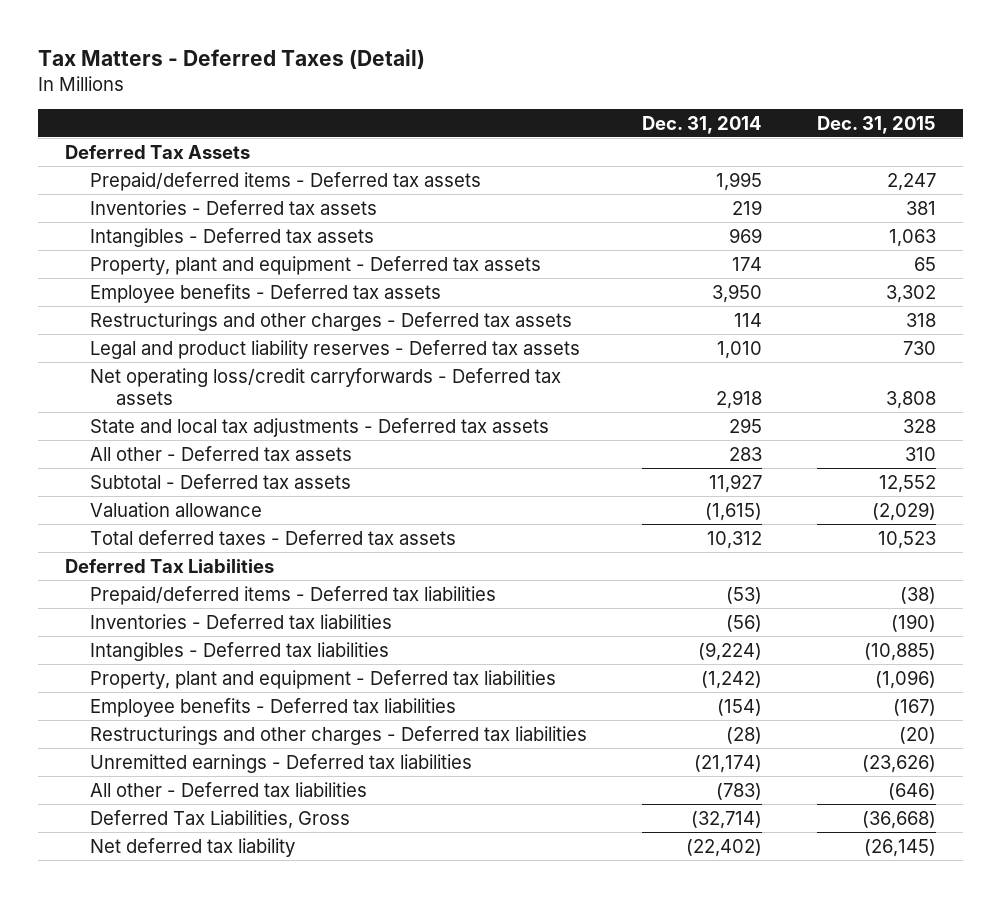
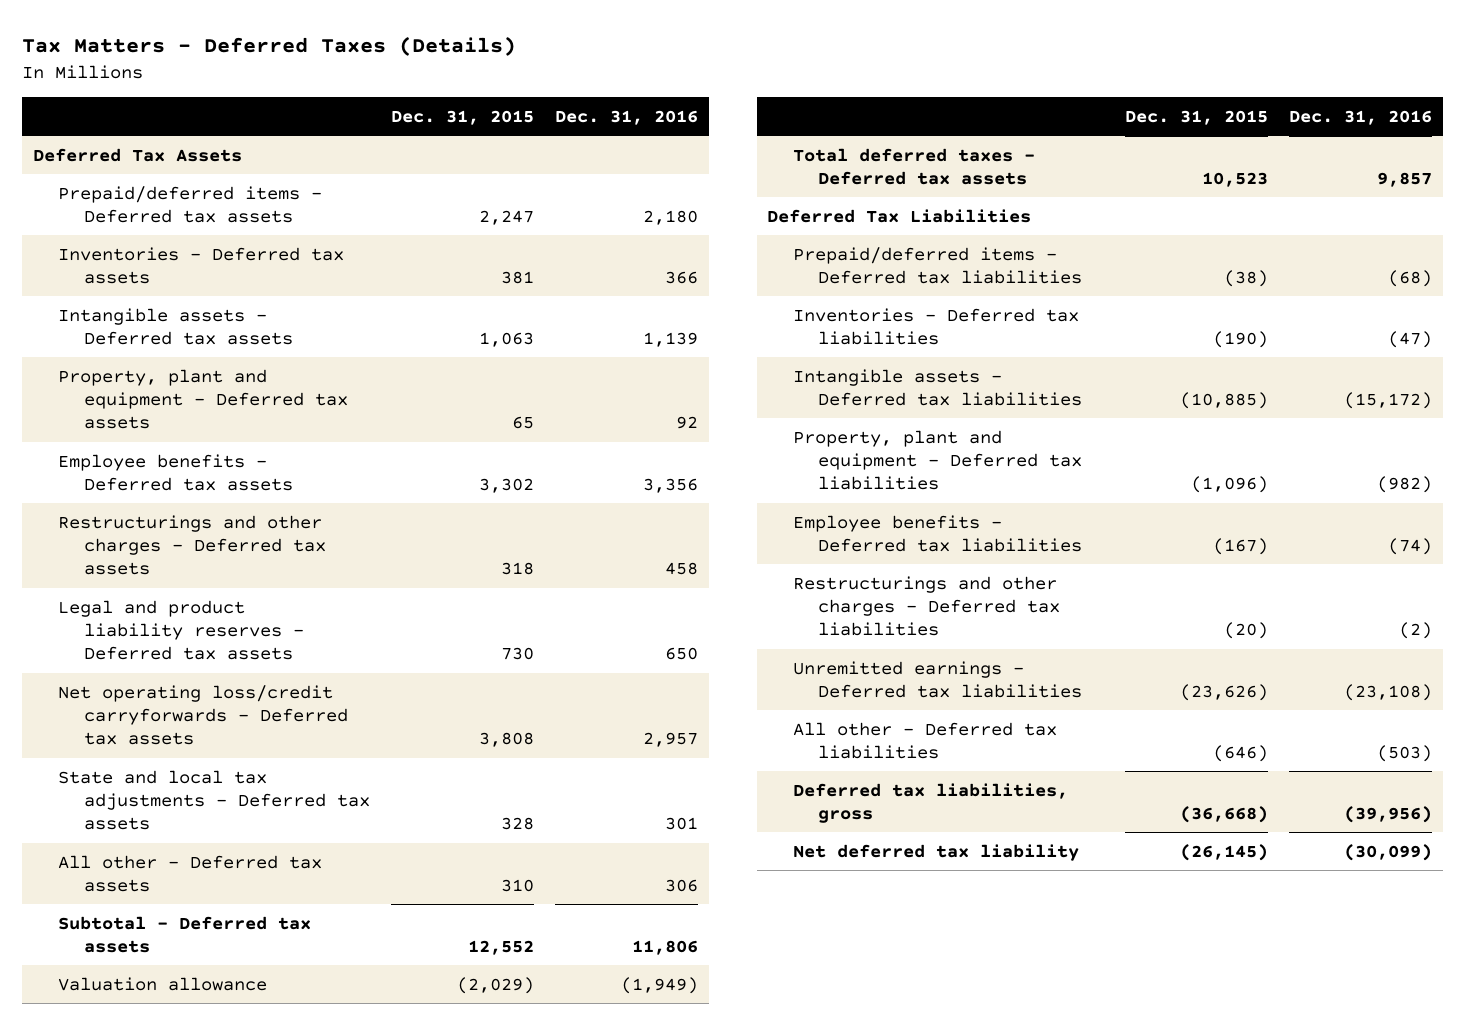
- Tax Matters - Deferred Taxes (Detail)
+ Tax Matters - Deferred Taxes (Details)
- | Dec. 31, 2014 | Dec. 31, 2015
+ | Dec. 31, 2015 | Dec. 31, 2016
- Intangibles - Deferred tax assets | 969 | 1,063
+ Intangible assets - Deferred tax assets | 1,063 | 1,139
- Intangibles - Deferred tax liabilities | (9,224) | (10,885)
+ Intangible assets - Deferred tax liabilities | (10,885) | (15,172)
- Deferred Tax Liabilities, Gross | (32,714) | (36,668)
+ Deferred tax liabilities, gross | (36,668) | (39,956)

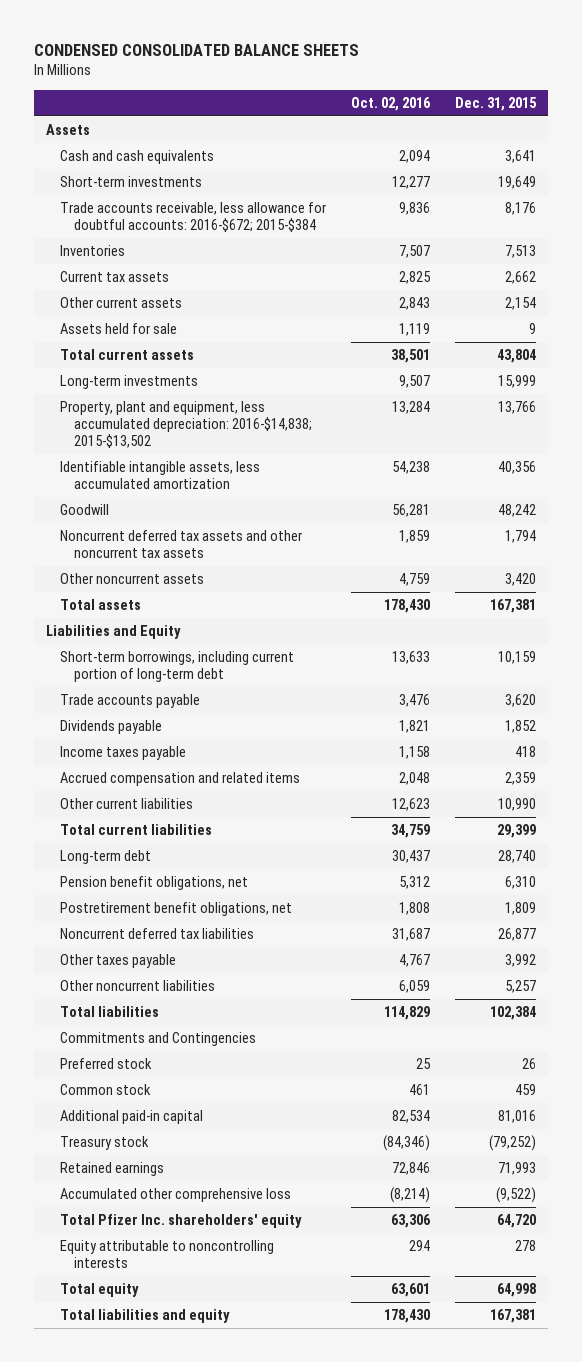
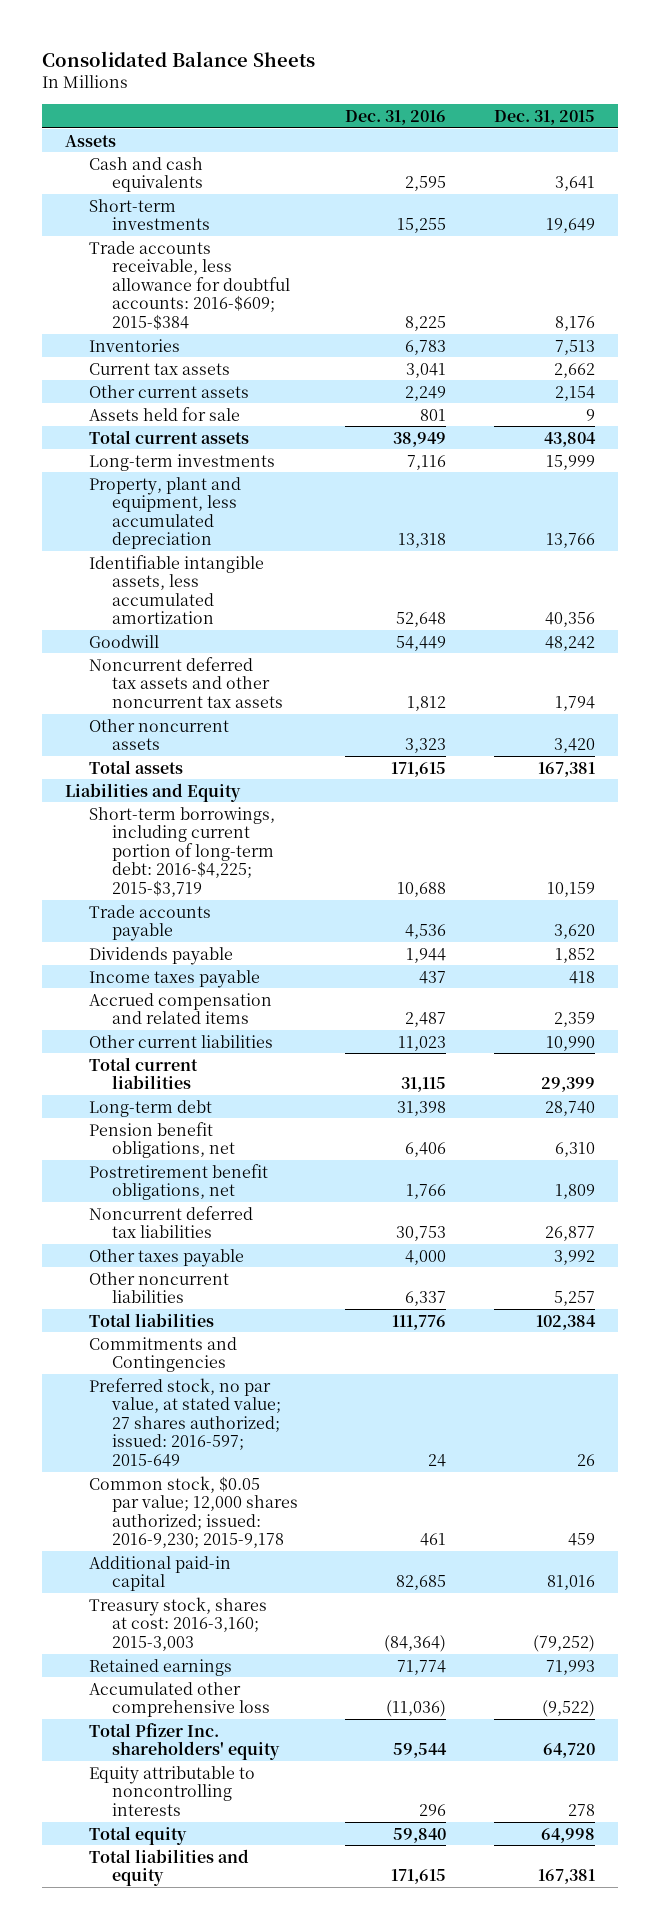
- CONDENSED CONSOLIDATED BALANCE SHEETS
+ Consolidated Balance Sheets
- | Oct. 02, 2016 | Dec. 31, 2015
+ | Dec. 31, 2016 | Dec. 31, 2015
- Trade accounts receivable, less allowance for doubtful accounts: 2016-$672; 2015-$384 | 9,836 | 8,176
+ Trade accounts receivable, less allowance for doubtful accounts: 2016-$609; 2015-$384 | 8,225 | 8,176
- Property, plant and equipment, less accumulated depreciation: 2016-$14,838; 2015-$13,502 | 13,284 | 13,766
+ Property, plant and equipment, less accumulated depreciation | 13,318 | 13,766
- Short-term borrowings, including current portion of long-term debt | 13,633 | 10,159
+ Short-term borrowings, including current portion of long-term debt: 2016-$4,225; 2015-$3,719 | 10,688 | 10,159
- Preferred stock | 25 | 26
- Common stock | 461 | 459
+ Preferred stock, no par value, at stated value; 27 shares authorized; issued: 2016-597; 2015-649 | 24 | 26
+ Common stock, $0.05 par value; 12,000 shares authorized; issued: 2016-9,230; 2015-9,178 | 461 | 459
- Treasury stock | (84,346) | (79,252)
+ Treasury stock, shares at cost: 2016-3,160; 2015-3,003 | (84,364) | (79,252)

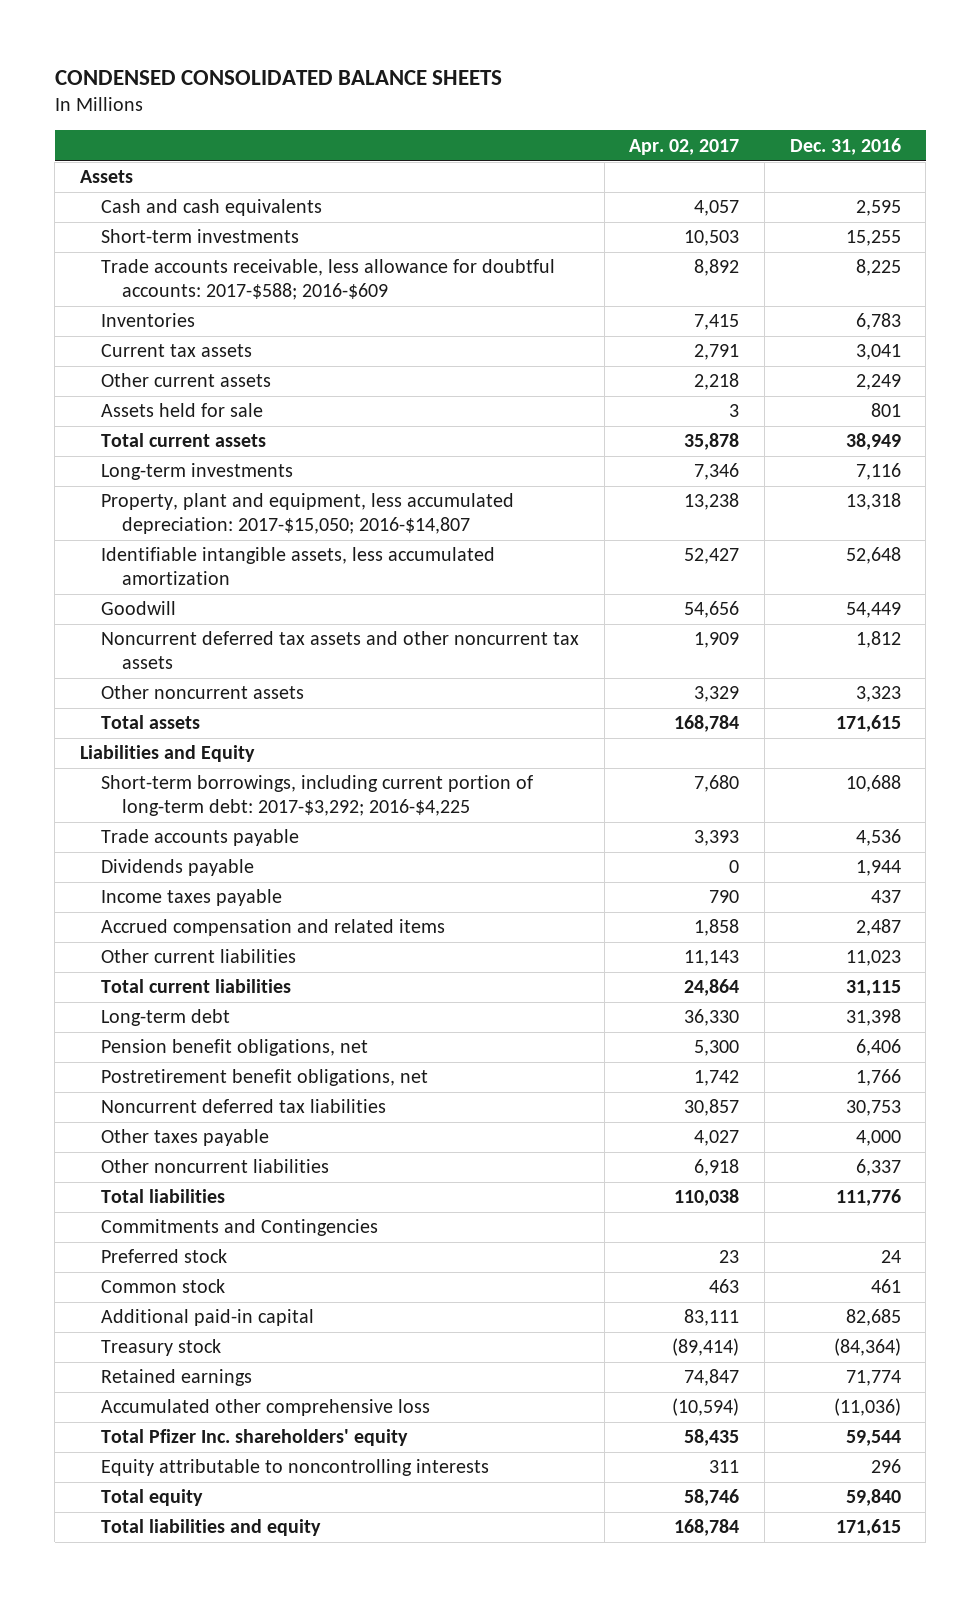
- Consolidated Balance Sheets
+ CONDENSED CONSOLIDATED BALANCE SHEETS
- | Dec. 31, 2016 | Dec. 31, 2015
+ | Apr. 02, 2017 | Dec. 31, 2016
- Trade accounts receivable, less allowance for doubtful accounts: 2016-$609; 2015-$384 | 8,225 | 8,176
+ Trade accounts receivable, less allowance for doubtful accounts: 2017-$588; 2016-$609 | 8,892 | 8,225
- Property, plant and equipment, less accumulated depreciation | 13,318 | 13,766
+ Property, plant and equipment, less accumulated depreciation: 2017-$15,050; 2016-$14,807 | 13,238 | 13,318
- Short-term borrowings, including current portion of long-term debt: 2016-$4,225; 2015-$3,719 | 10,688 | 10,159
+ Short-term borrowings, including current portion of long-term debt: 2017-$3,292; 2016-$4,225 | 7,680 | 10,688
- Preferred stock, no par value, at stated value; 27 shares authorized; issued: 2016-597; 2015-649 | 24 | 26
- Common stock, $0.05 par value; 12,000 shares authorized; issued: 2016-9,230; 2015-9,178 | 461 | 459
+ Preferred stock | 23 | 24
+ Common stock | 463 | 461
- Treasury stock, shares at cost: 2016-3,160; 2015-3,003 | (84,364) | (79,252)
+ Treasury stock | (89,414) | (84,364)

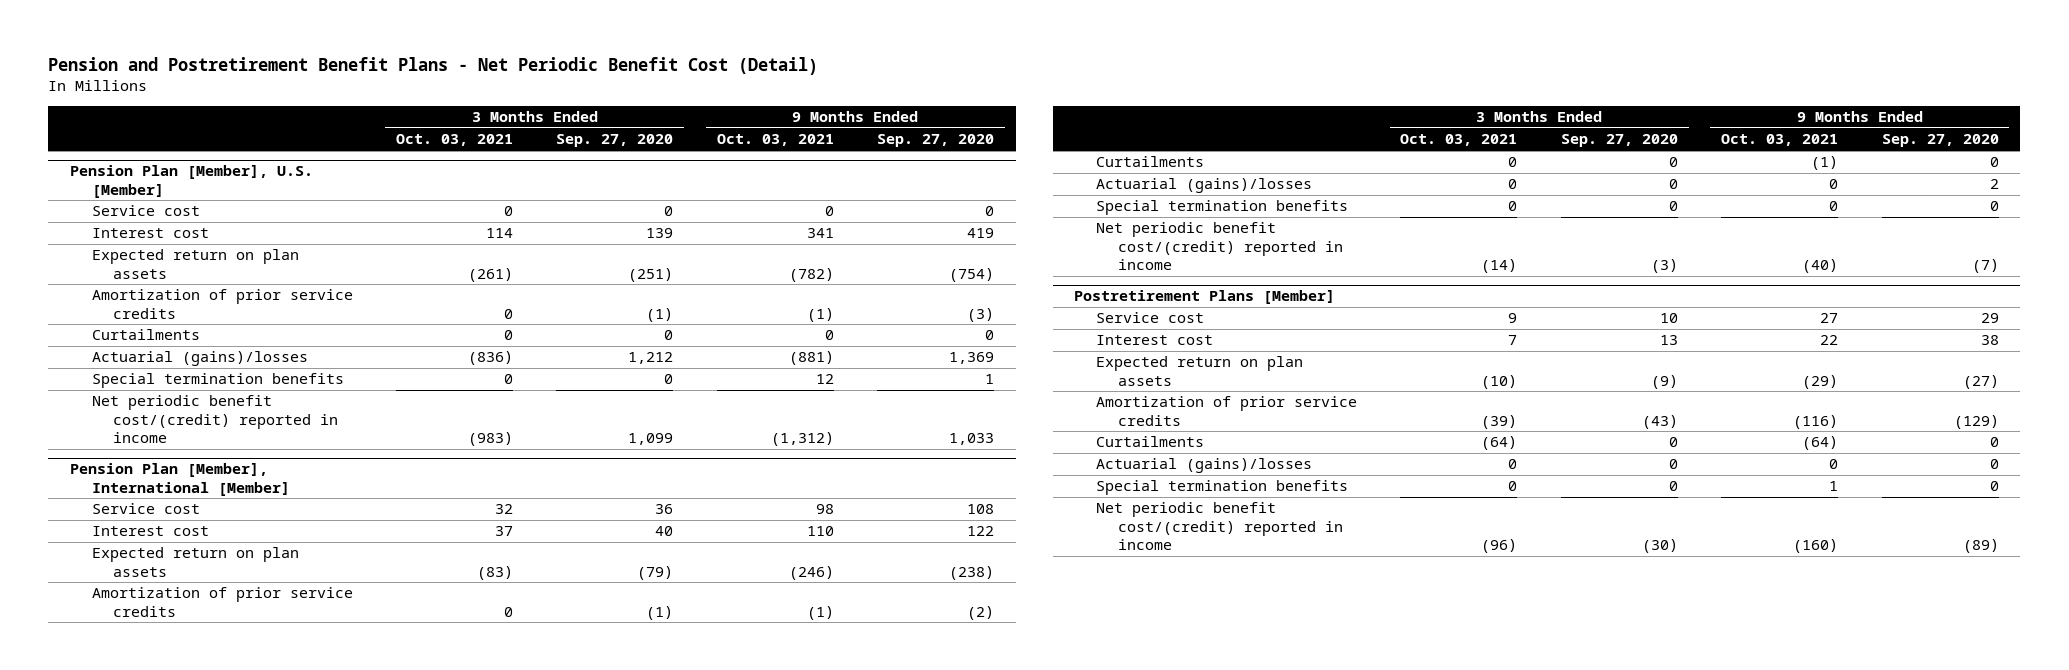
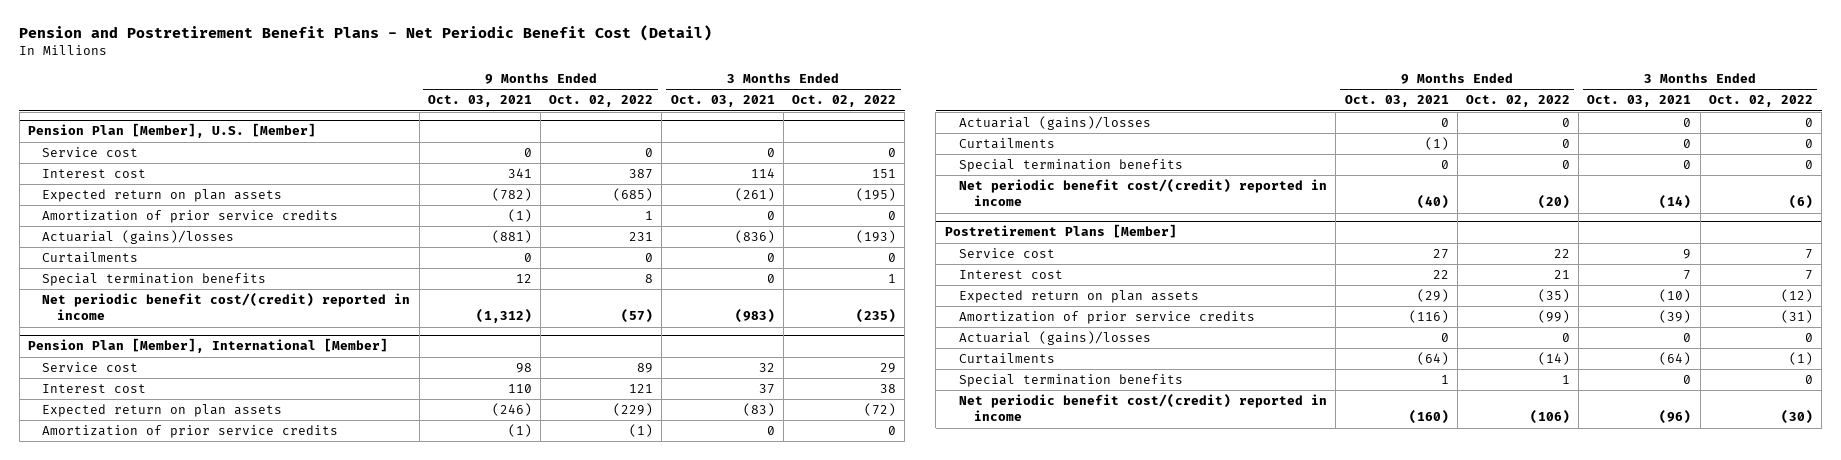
- | 3 Months Ended Oct. 03, 2021 | 3 Months Ended Sep. 27, 2020 | 9 Months Ended Oct. 03, 2021 | 9 Months Ended Sep. 27, 2020
+ | 9 Months Ended Oct. 03, 2021 | 9 Months Ended Oct. 02, 2022 | 3 Months Ended Oct. 03, 2021 | 3 Months Ended Oct. 02, 2022
@ Pension Plan [Member], U.S. [Member]
moved down: Curtailments | 0 | 0 | 0 | 0
@ Pension Plan [Member], International [Member]
moved down: Curtailments | (1) | 0 | 0 | 0
@ Postretirement Plans [Member]
moved down: Curtailments | (64) | (14) | (64) | (1)

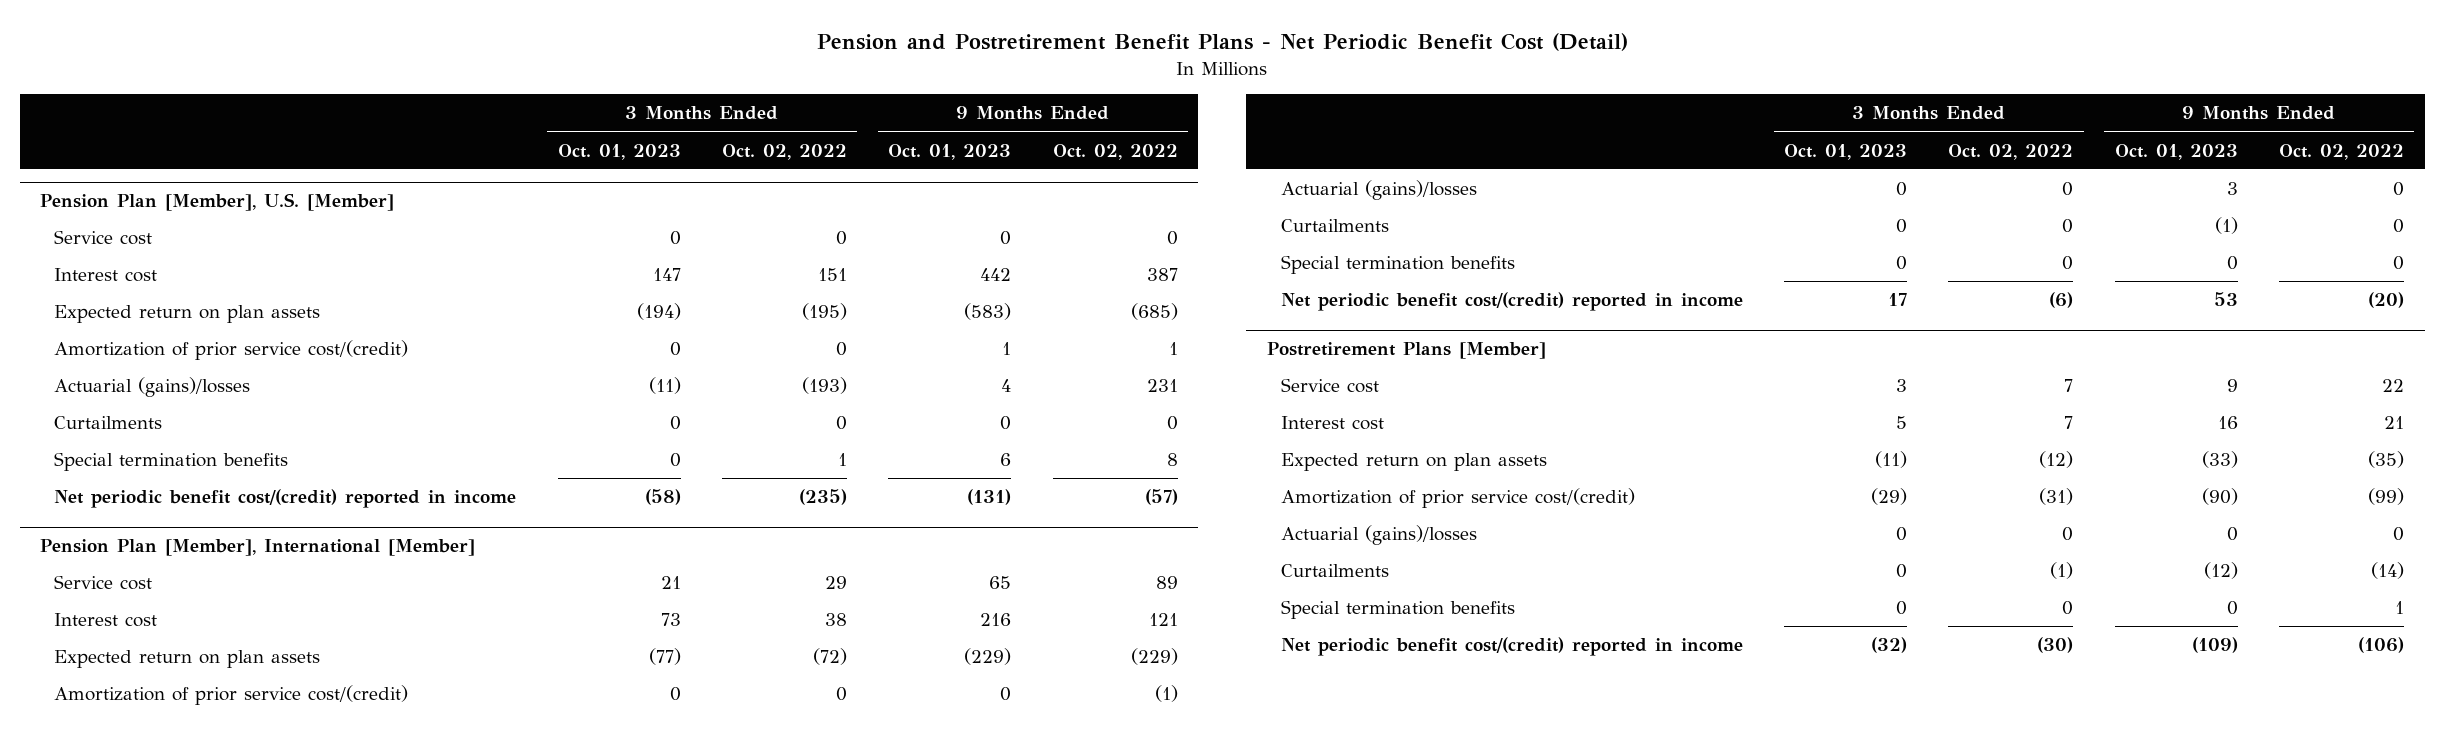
- | 9 Months Ended Oct. 03, 2021 | 9 Months Ended Oct. 02, 2022 | 3 Months Ended Oct. 03, 2021 | 3 Months Ended Oct. 02, 2022
+ | 3 Months Ended Oct. 01, 2023 | 3 Months Ended Oct. 02, 2022 | 9 Months Ended Oct. 01, 2023 | 9 Months Ended Oct. 02, 2022
@ Pension Plan [Member], U.S. [Member]
- Amortization of prior service credits | (1) | 1 | 0 | 0
+ Amortization of prior service cost/(credit) | 0 | 0 | 1 | 1
@ Pension Plan [Member], International [Member]
- Amortization of prior service credits | (1) | (1) | 0 | 0
+ Amortization of prior service cost/(credit) | 0 | 0 | 0 | (1)
@ Postretirement Plans [Member]
- Amortization of prior service credits | (116) | (99) | (39) | (31)
+ Amortization of prior service cost/(credit) | (29) | (31) | (90) | (99)

